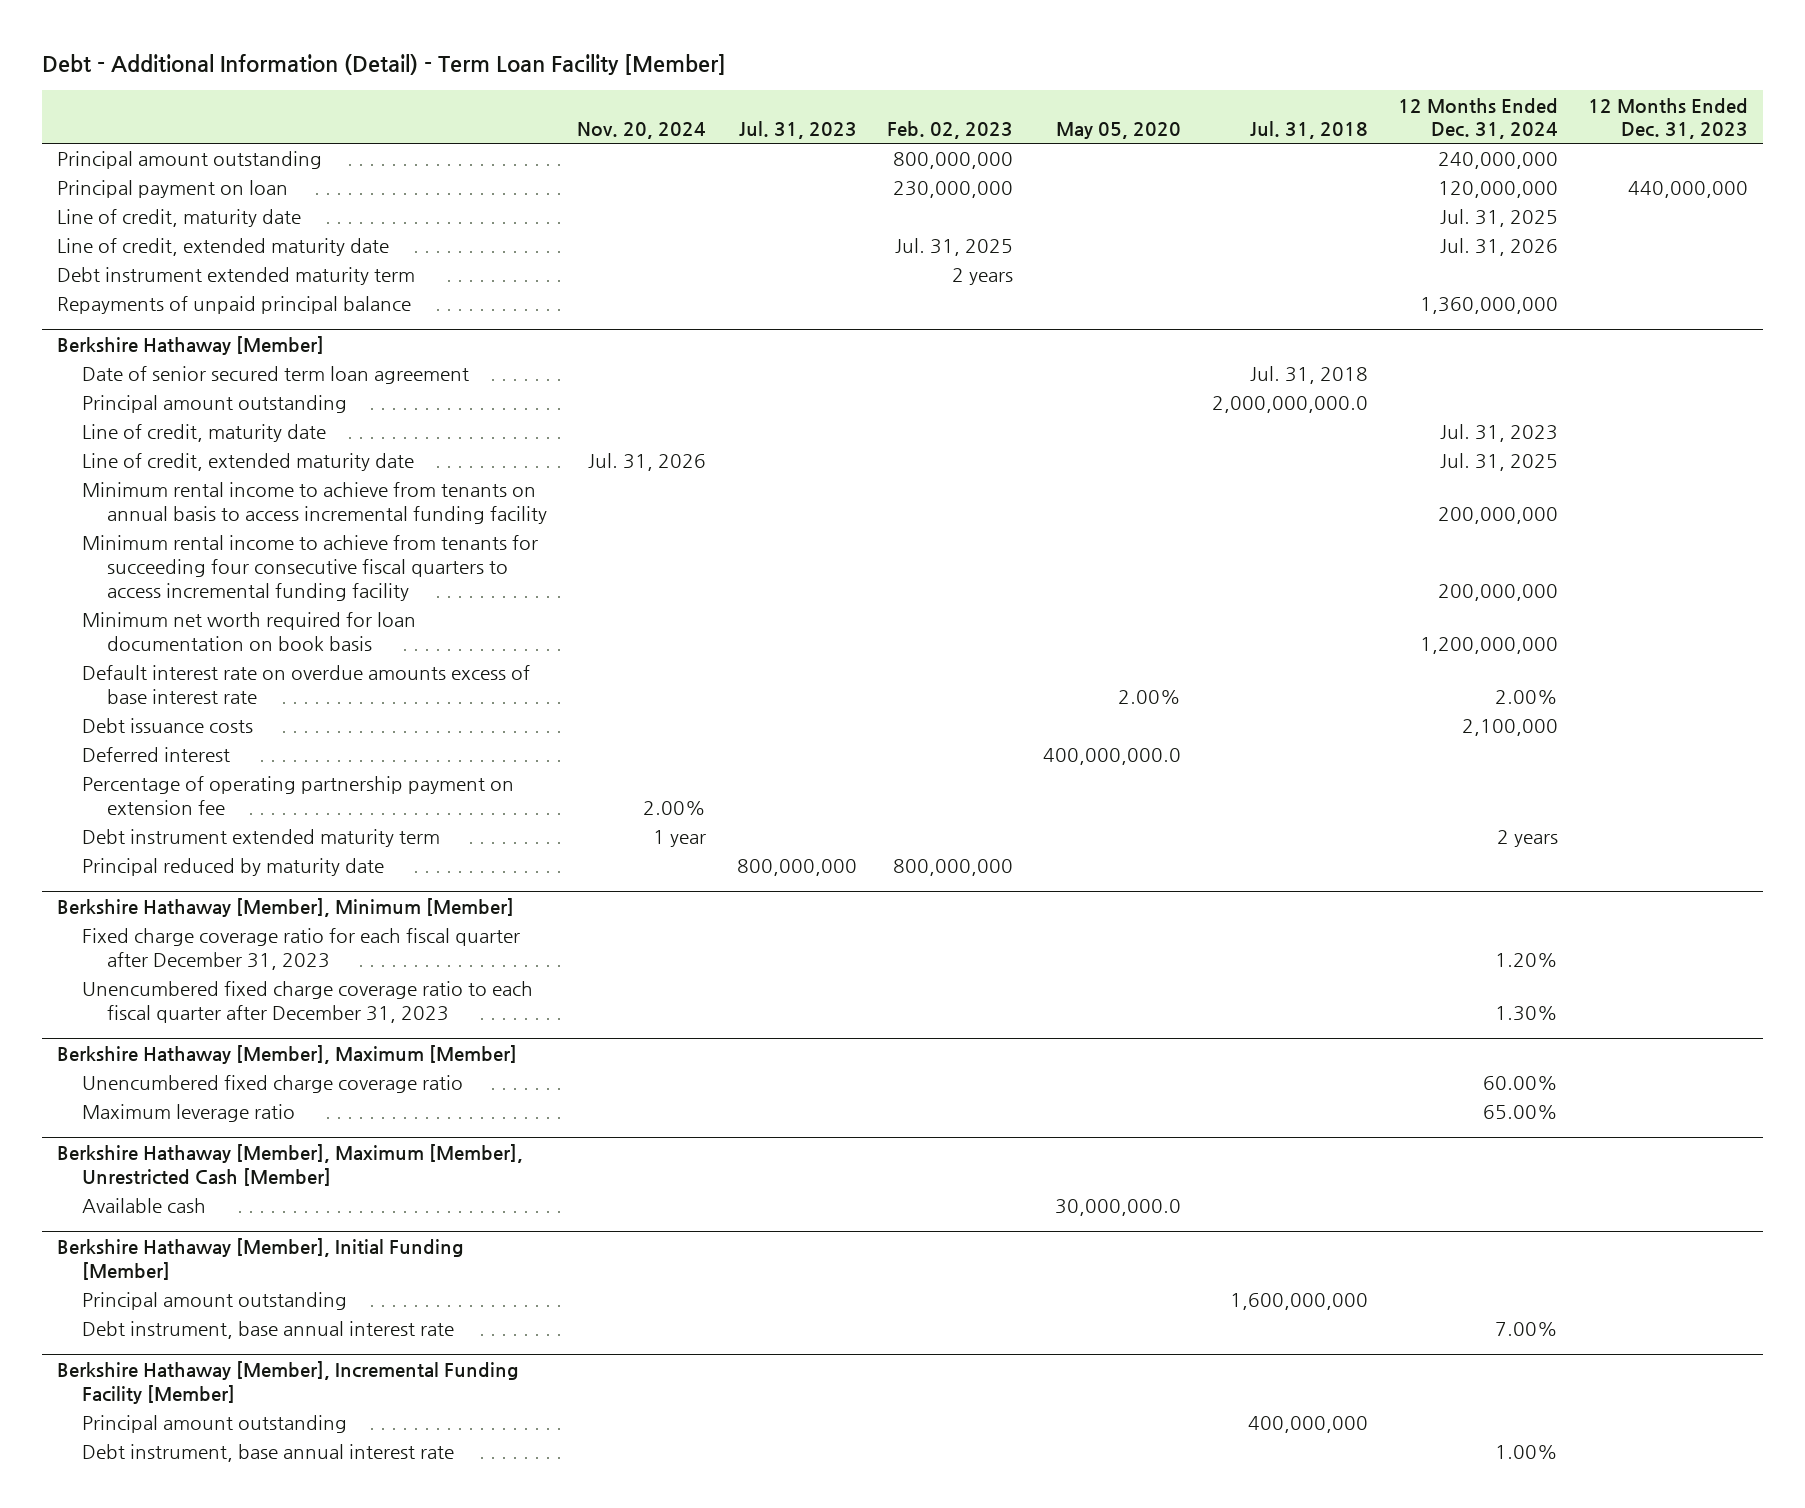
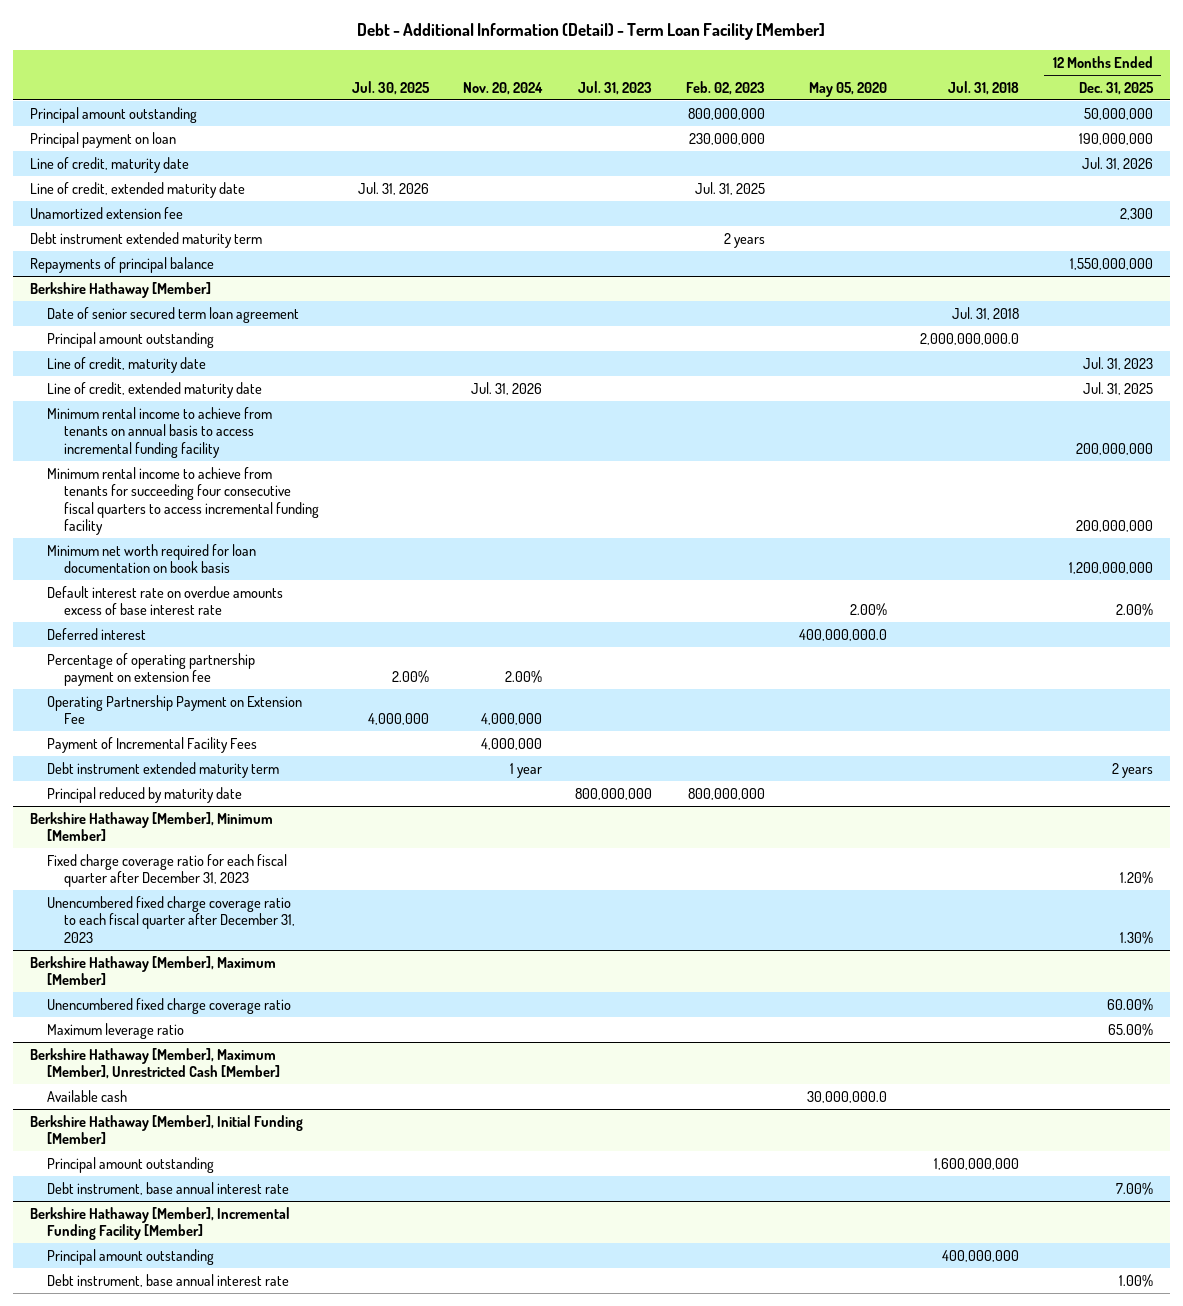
- | Nov. 20, 2024 | Jul. 31, 2023 | Feb. 02, 2023 | May 05, 2020 | Jul. 31, 2018 | 12 Months Ended Dec. 31, 2024 | 12 Months Ended Dec. 31, 2023
+ | Jul. 30, 2025 | Nov. 20, 2024 | Jul. 31, 2023 | Feb. 02, 2023 | May 05, 2020 | Jul. 31, 2018 | 12 Months Ended Dec. 31, 2025
+ Unamortized extension fee | | | | | | | 2,300
- Repayments of unpaid principal balance | | | | | | 1,360,000,000 |
+ Repayments of principal balance | | | | | | | 1,550,000,000
@ Berkshire Hathaway [Member]
- Debt issuance costs | | | | | | 2,100,000 |
+ Operating Partnership Payment on Extension Fee | 4,000,000 | 4,000,000 | | | | |
+ Payment of Incremental Facility Fees | | 4,000,000 | | | | |

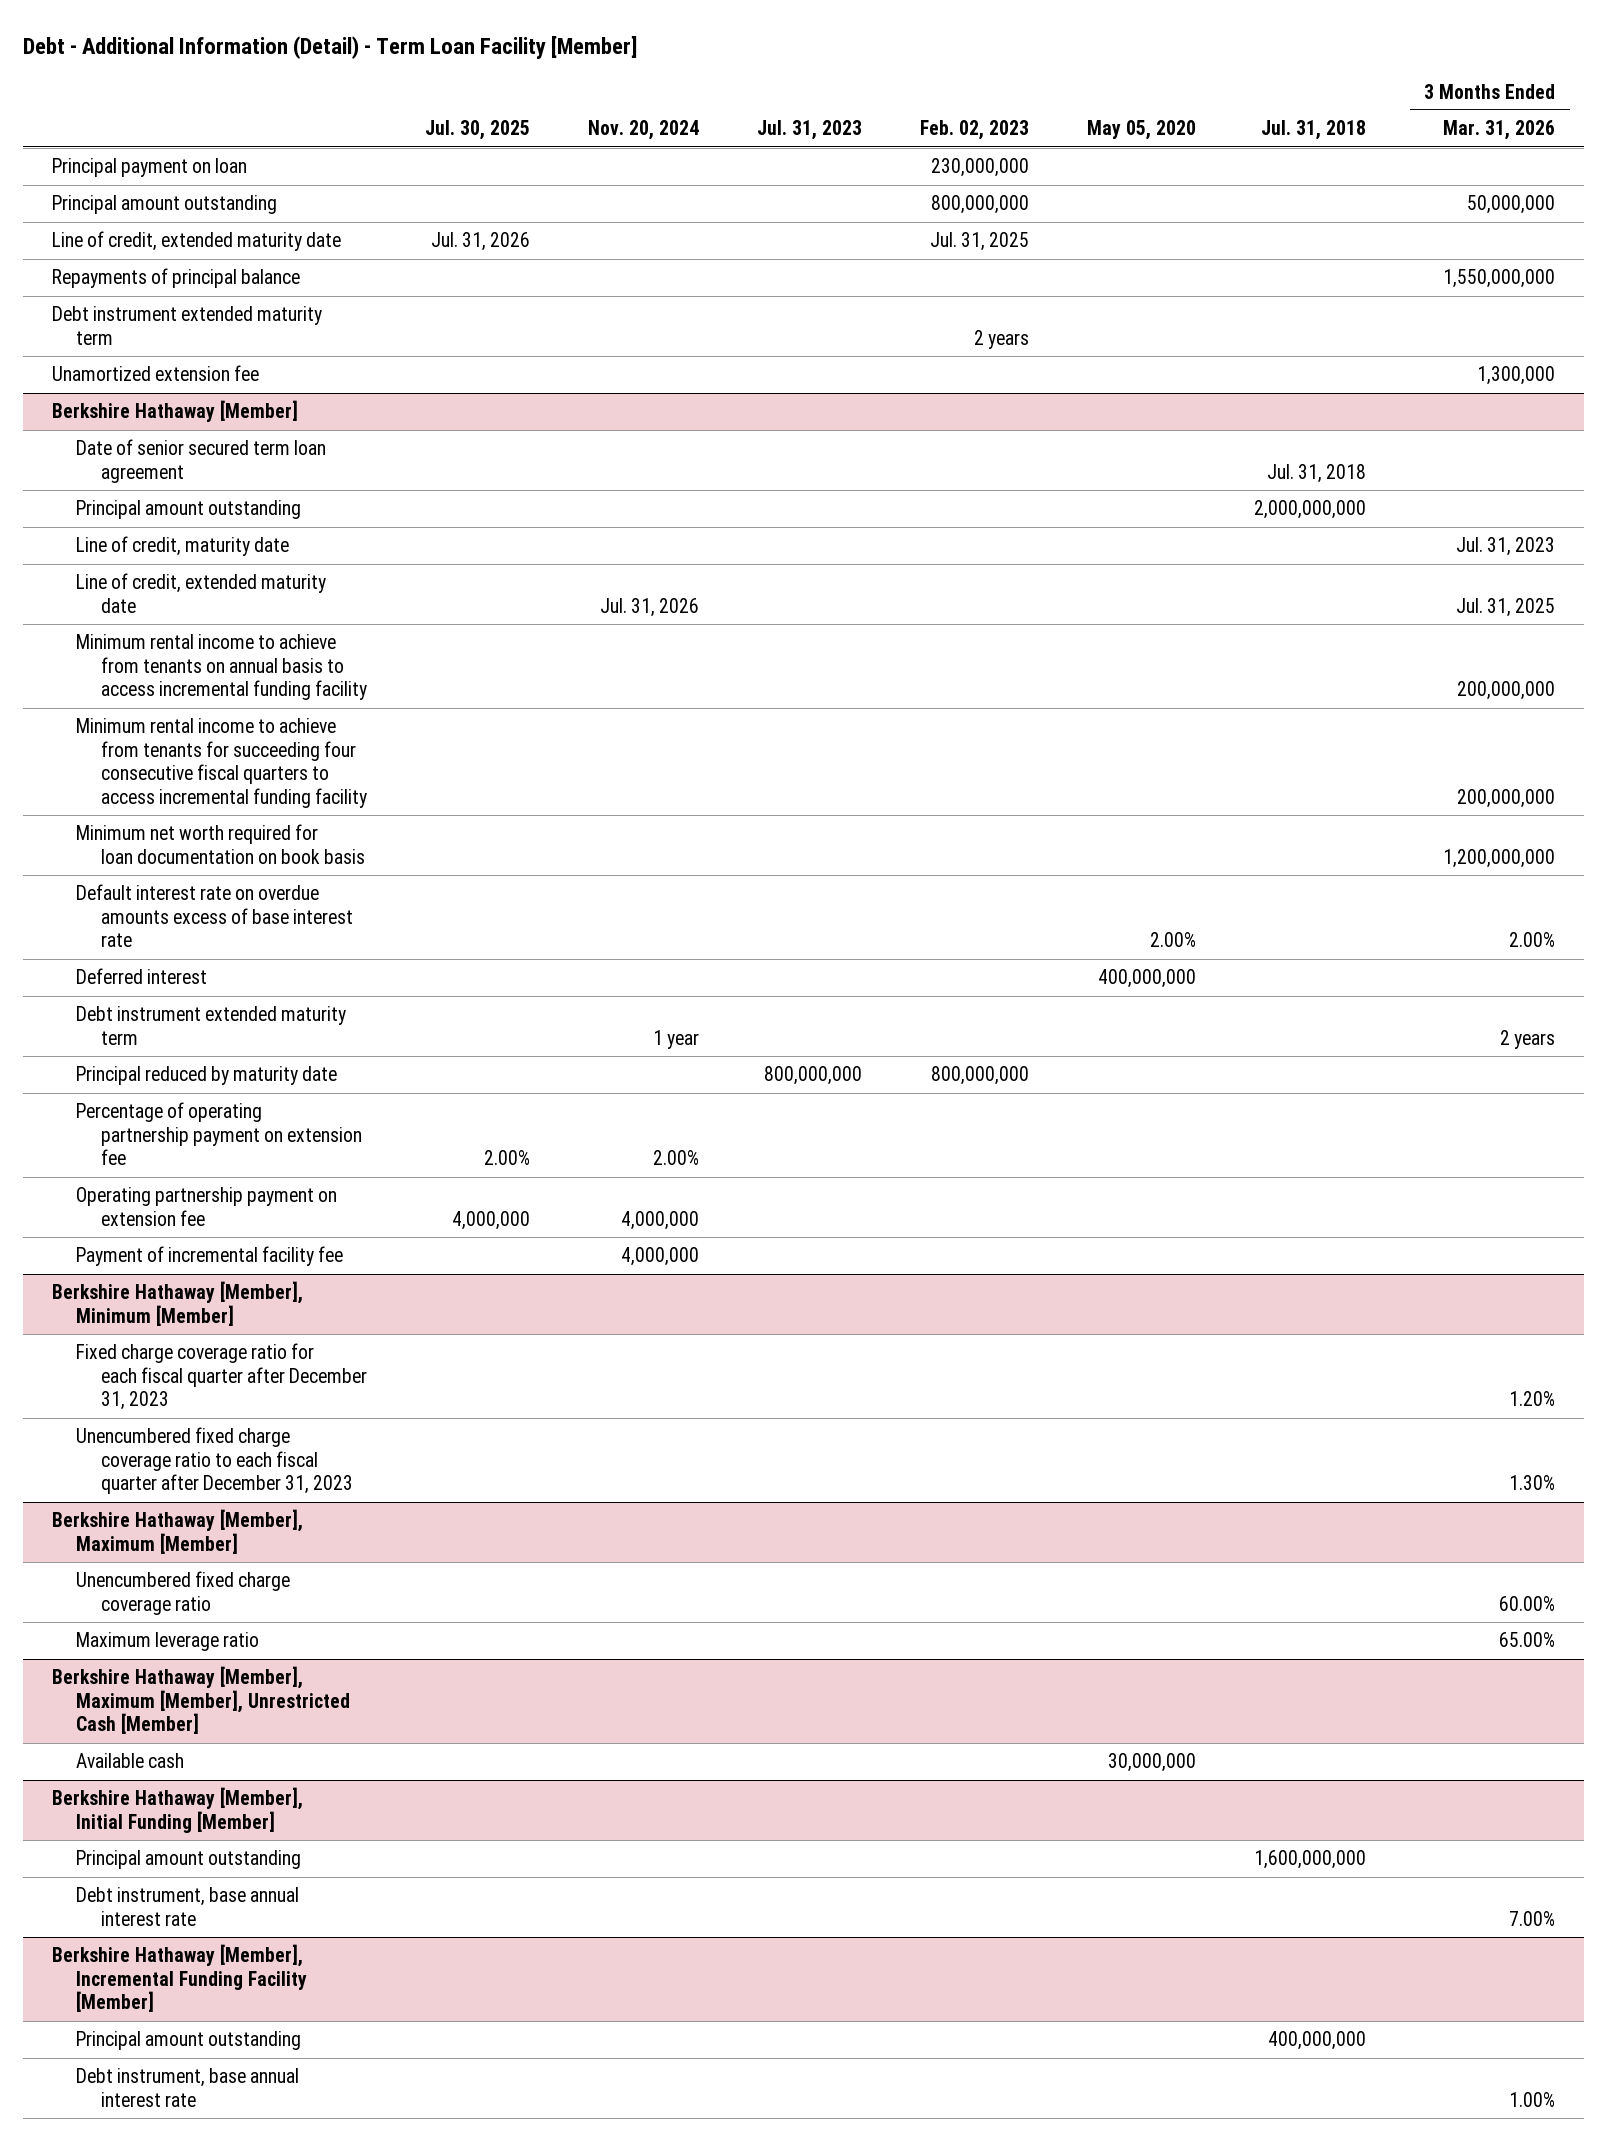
- | Jul. 30, 2025 | Nov. 20, 2024 | Jul. 31, 2023 | Feb. 02, 2023 | May 05, 2020 | Jul. 31, 2018 | 12 Months Ended Dec. 31, 2025
+ | Jul. 30, 2025 | Nov. 20, 2024 | Jul. 31, 2023 | Feb. 02, 2023 | May 05, 2020 | Jul. 31, 2018 | 3 Months Ended Mar. 31, 2026
- Line of credit, maturity date | | | | | | | Jul. 31, 2026
moved down: Principal amount outstanding | | | | 800,000,000 | | | 50,000,000
moved down: Debt instrument extended maturity term | | | | 2 years | | |
moved down: Unamortized extension fee | | | | | | | 1,300,000
@ Berkshire Hathaway [Member]
- Principal amount outstanding | | | | | | 2,000,000,000.0 |
+ Principal amount outstanding | | | | | | 2,000,000,000 |
- Deferred interest | | | | | 400,000,000.0 | |
- Operating Partnership Payment on Extension Fee | 4,000,000 | 4,000,000 | | | | |
- Payment of Incremental Facility Fees | | 4,000,000 | | | | |
+ Deferred interest | | | | | 400,000,000 | |
moved down: Percentage of operating partnership payment on extension fee | 2.00% | 2.00% | | | | |
+ Operating partnership payment on extension fee | 4,000,000 | 4,000,000 | | | | |
+ Payment of incremental facility fee | | 4,000,000 | | | | |
@ Berkshire Hathaway [Member], Maximum [Member], Unrestricted Cash [Member]
- Available cash | | | | | 30,000,000.0 | |
+ Available cash | | | | | 30,000,000 | |

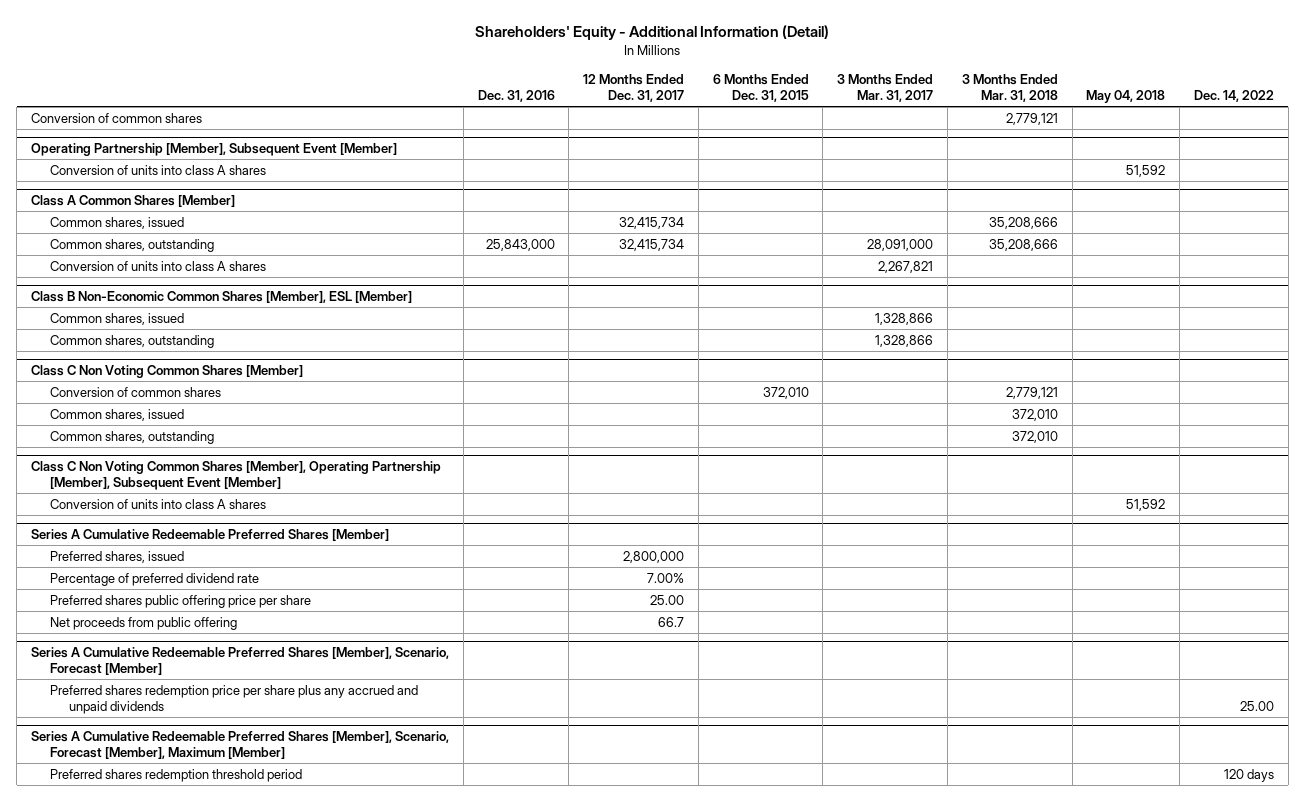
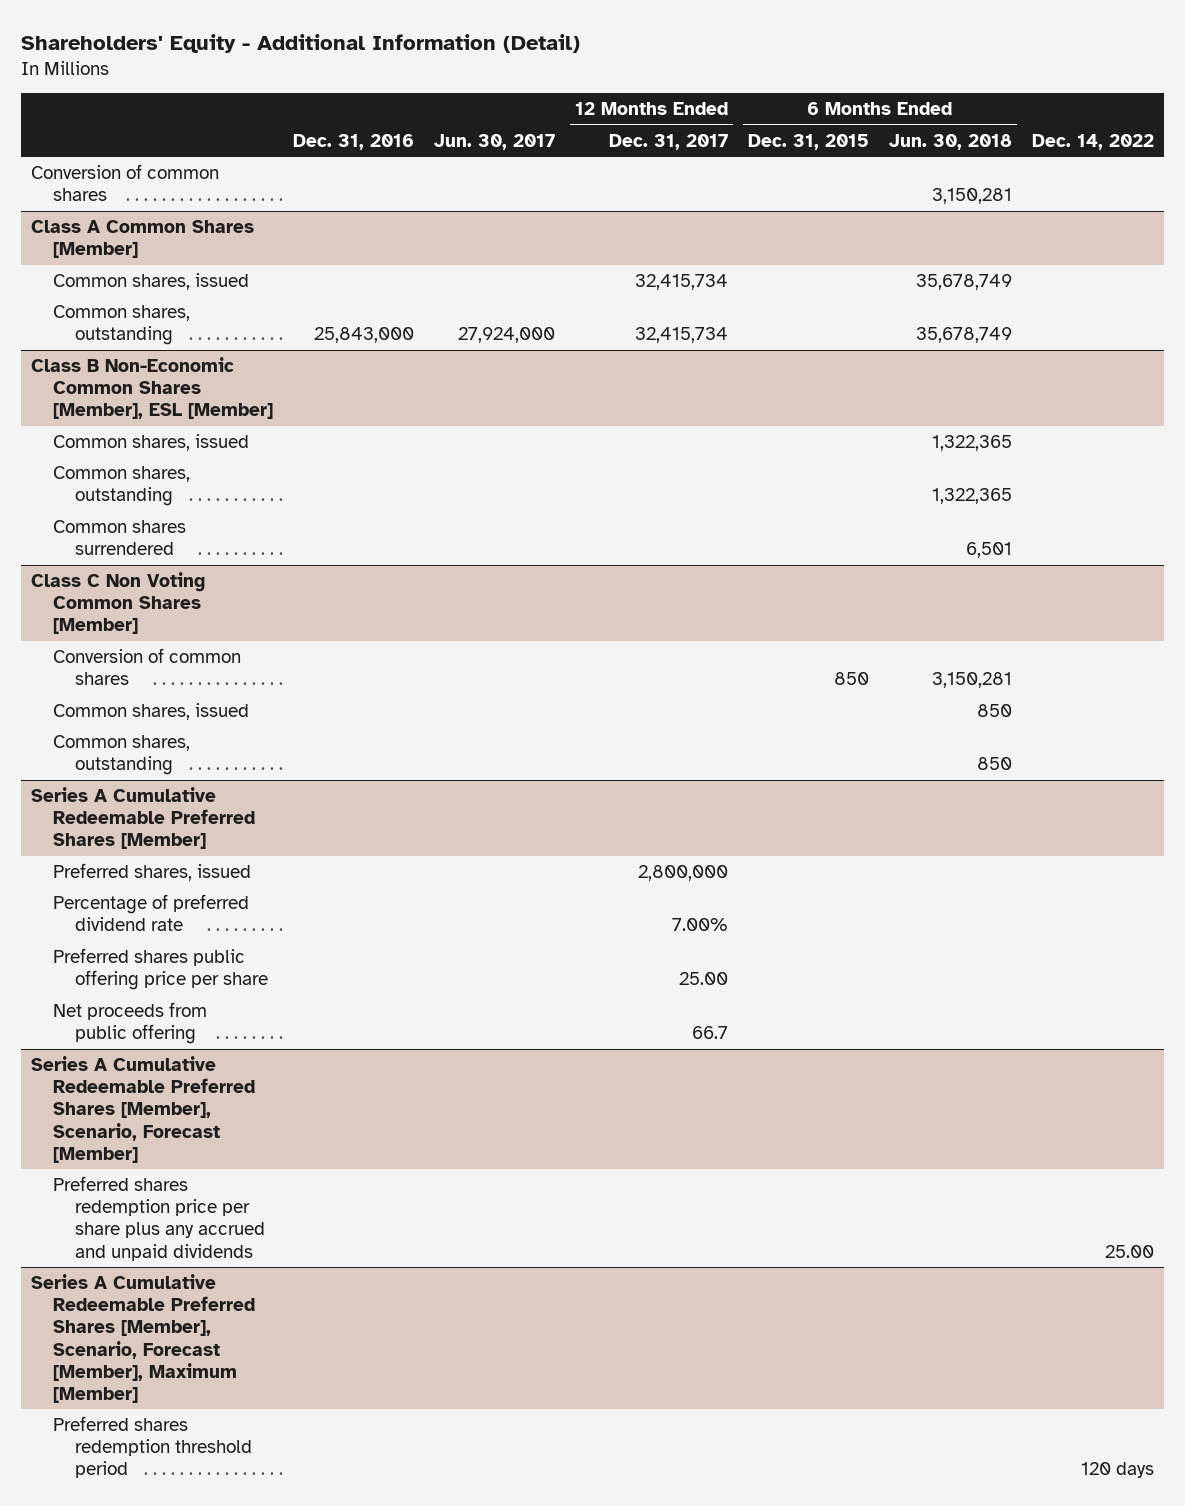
- | Dec. 31, 2016 | 12 Months Ended Dec. 31, 2017 | 6 Months Ended Dec. 31, 2015 | 3 Months Ended Mar. 31, 2017 | 3 Months Ended Mar. 31, 2018 | May 04, 2018 | Dec. 14, 2022
+ | Dec. 31, 2016 | Jun. 30, 2017 | 12 Months Ended Dec. 31, 2017 | 6 Months Ended Dec. 31, 2015 | 6 Months Ended Jun. 30, 2018 | Dec. 14, 2022
- Operating Partnership [Member], Subsequent Event [Member]
- Conversion of units into class A shares | | | | | | 51,592 |
@ Class A Common Shares [Member]
- Conversion of units into class A shares | | | | 2,267,821 | | |
@ Class B Non-Economic Common Shares [Member], ESL [Member]
+ Common shares surrendered | | | | | 6,501 |
@ Class C Non Voting Common Shares [Member]
- Conversion of common shares | | | 372,010 | | 2,779,121 | |
+ Conversion of common shares | | | | 850 | 3,150,281 |
- Class C Non Voting Common Shares [Member], Operating Partnership [Member], Subsequent Event [Member]
- Conversion of units into class A shares | | | | | | 51,592 |

